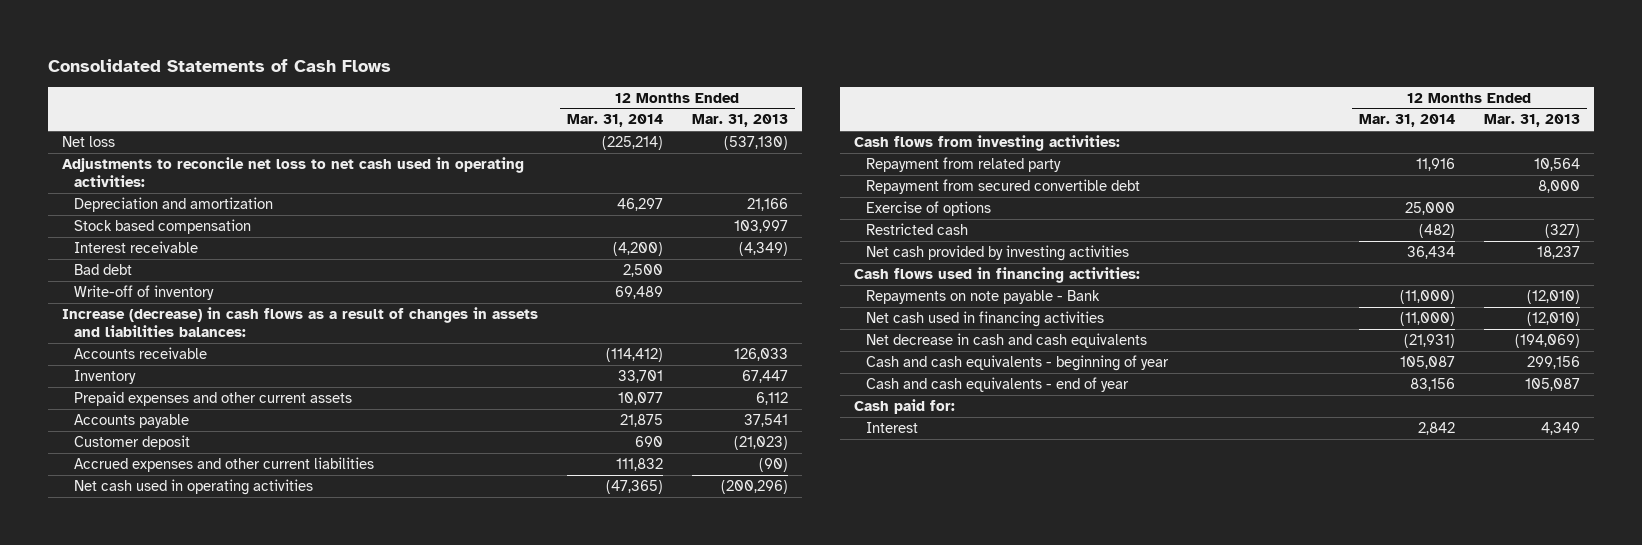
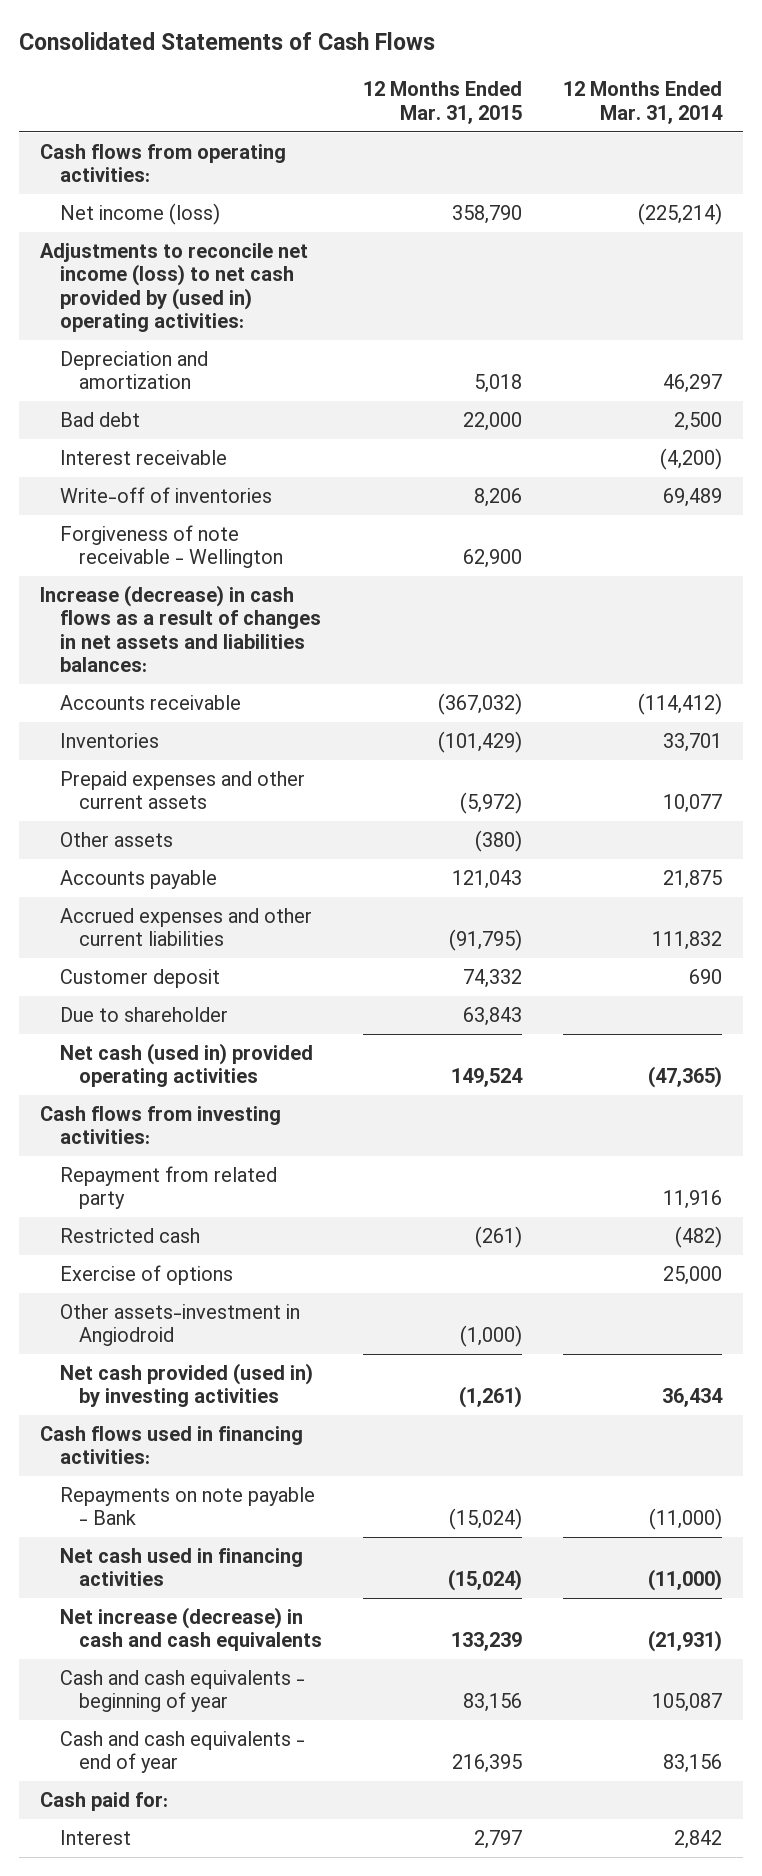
- | 12 Months Ended Mar. 31, 2014 | 12 Months Ended Mar. 31, 2013
+ | 12 Months Ended Mar. 31, 2015 | 12 Months Ended Mar. 31, 2014
- Net loss | (225,214) | (537,130)
- Adjustments to reconcile net loss to net cash used in operating activities:
+ Cash flows from operating activities:
+ Net income (loss) | 358,790 | (225,214)
+ Adjustments to reconcile net income (loss) to net cash provided by (used in) operating activities:
- Stock based compensation | | 103,997
- Write-off of inventory | 69,489 |
- Increase (decrease) in cash flows as a result of changes in assets and liabilities balances:
moved down: Interest receivable | | (4,200)
+ Write-off of inventories | 8,206 | 69,489
+ Forgiveness of note receivable - Wellington | 62,900 |
+ Increase (decrease) in cash flows as a result of changes in net assets and liabilities balances:
- Inventory | 33,701 | 67,447
+ Inventories | (101,429) | 33,701
+ Other assets | (380) |
- Net cash used in operating activities | (47,365) | (200,296)
moved down: Customer deposit | 74,332 | 690
+ Due to shareholder | 63,843 |
+ Net cash (used in) provided operating activities | 149,524 | (47,365)
- Repayment from secured convertible debt | | 8,000
- Net cash provided by investing activities | 36,434 | 18,237
moved down: Exercise of options | | 25,000
+ Other assets-investment in Angiodroid | (1,000) |
+ Net cash provided (used in) by investing activities | (1,261) | 36,434
- Net decrease in cash and cash equivalents | (21,931) | (194,069)
+ Net increase (decrease) in cash and cash equivalents | 133,239 | (21,931)

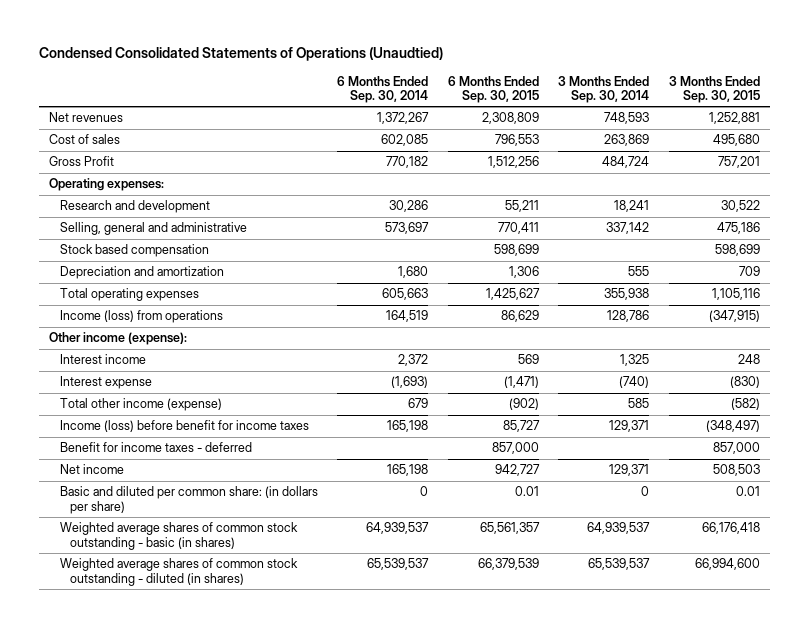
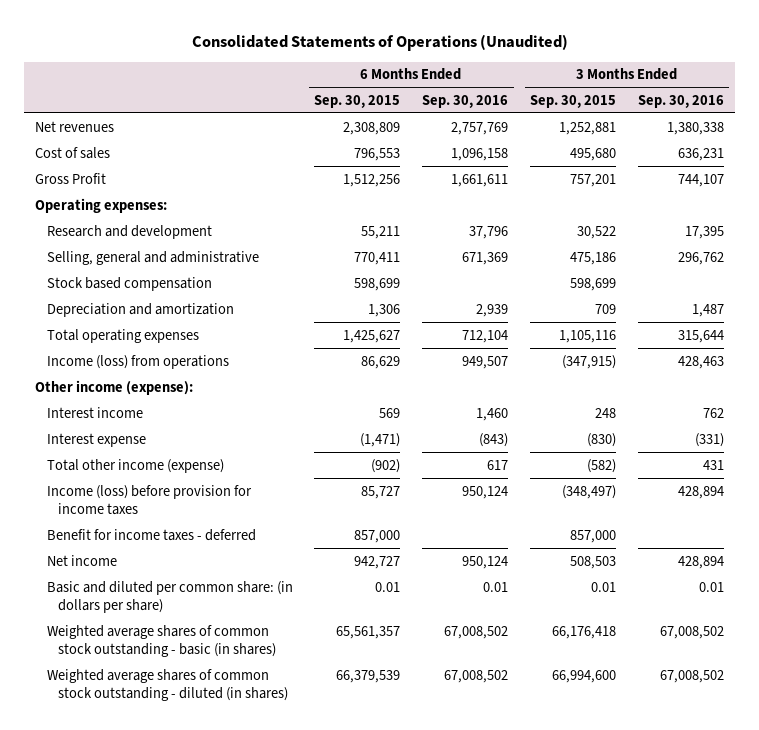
- Condensed Consolidated Statements of Operations (Unaudtied)
+ Consolidated Statements of Operations (Unaudited)
- | 6 Months Ended Sep. 30, 2014 | 6 Months Ended Sep. 30, 2015 | 3 Months Ended Sep. 30, 2014 | 3 Months Ended Sep. 30, 2015
+ | 6 Months Ended Sep. 30, 2015 | 6 Months Ended Sep. 30, 2016 | 3 Months Ended Sep. 30, 2015 | 3 Months Ended Sep. 30, 2016
- Income (loss) before benefit for income taxes | 165,198 | 85,727 | 129,371 | (348,497)
+ Income (loss) before provision for income taxes | 85,727 | 950,124 | (348,497) | 428,894

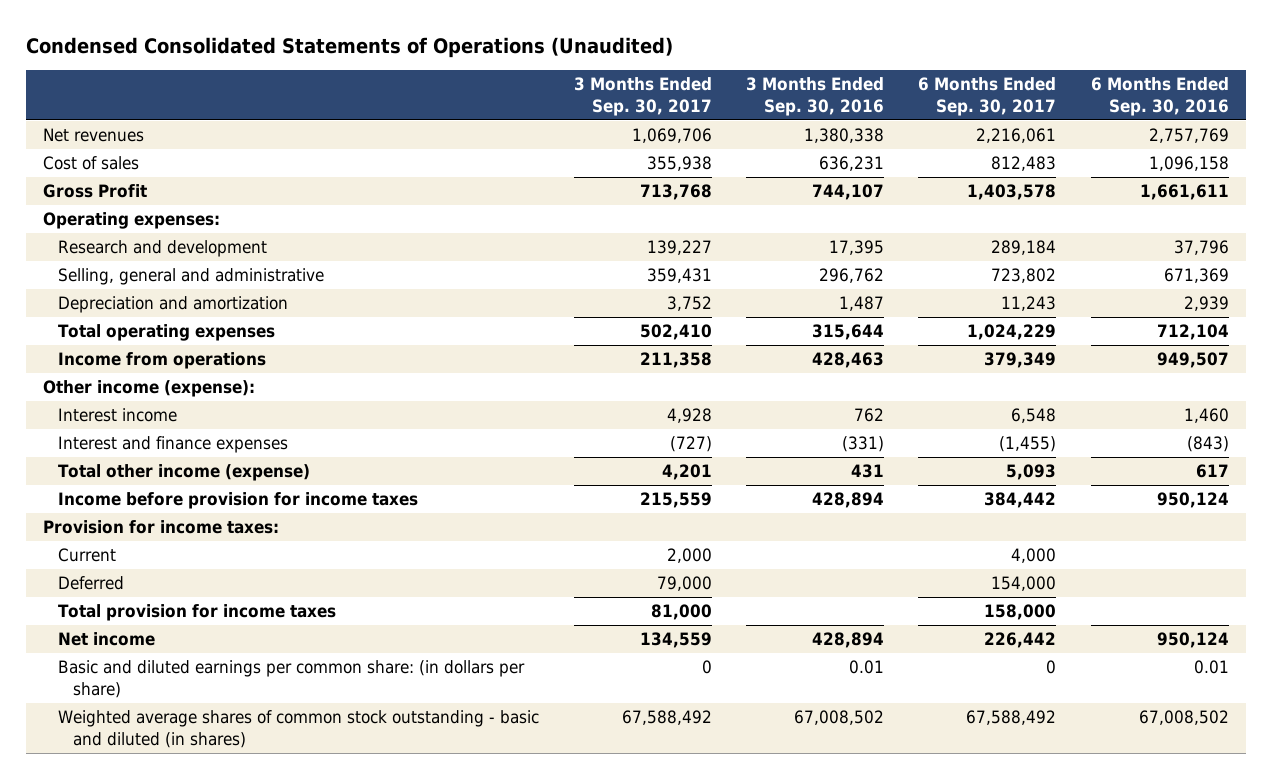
- Consolidated Statements of Operations (Unaudited)
+ Condensed Consolidated Statements of Operations (Unaudited)
- | 6 Months Ended Sep. 30, 2015 | 6 Months Ended Sep. 30, 2016 | 3 Months Ended Sep. 30, 2015 | 3 Months Ended Sep. 30, 2016
+ | 3 Months Ended Sep. 30, 2017 | 3 Months Ended Sep. 30, 2016 | 6 Months Ended Sep. 30, 2017 | 6 Months Ended Sep. 30, 2016
- Stock based compensation | 598,699 | | 598,699 |
- Income (loss) from operations | 86,629 | 949,507 | (347,915) | 428,463
+ Income from operations | 211,358 | 428,463 | 379,349 | 949,507
- Interest expense | (1,471) | (843) | (830) | (331)
+ Interest and finance expenses | (727) | (331) | (1,455) | (843)
- Income (loss) before provision for income taxes | 85,727 | 950,124 | (348,497) | 428,894
- Benefit for income taxes - deferred | 857,000 | | 857,000 |
+ Income before provision for income taxes | 215,559 | 428,894 | 384,442 | 950,124
+ Provision for income taxes:
+ Current | 2,000 | | 4,000 |
+ Deferred | 79,000 | | 154,000 |
+ Total provision for income taxes | 81,000 | | 158,000 |
- Basic and diluted per common share: (in dollars per share) | 0.01 | 0.01 | 0.01 | 0.01
- Weighted average shares of common stock outstanding - basic (in shares) | 65,561,357 | 67,008,502 | 66,176,418 | 67,008,502
- Weighted average shares of common stock outstanding - diluted (in shares) | 66,379,539 | 67,008,502 | 66,994,600 | 67,008,502
+ Basic and diluted earnings per common share: (in dollars per share) | 0 | 0.01 | 0 | 0.01
+ Weighted average shares of common stock outstanding - basic and diluted (in shares) | 67,588,492 | 67,008,502 | 67,588,492 | 67,008,502

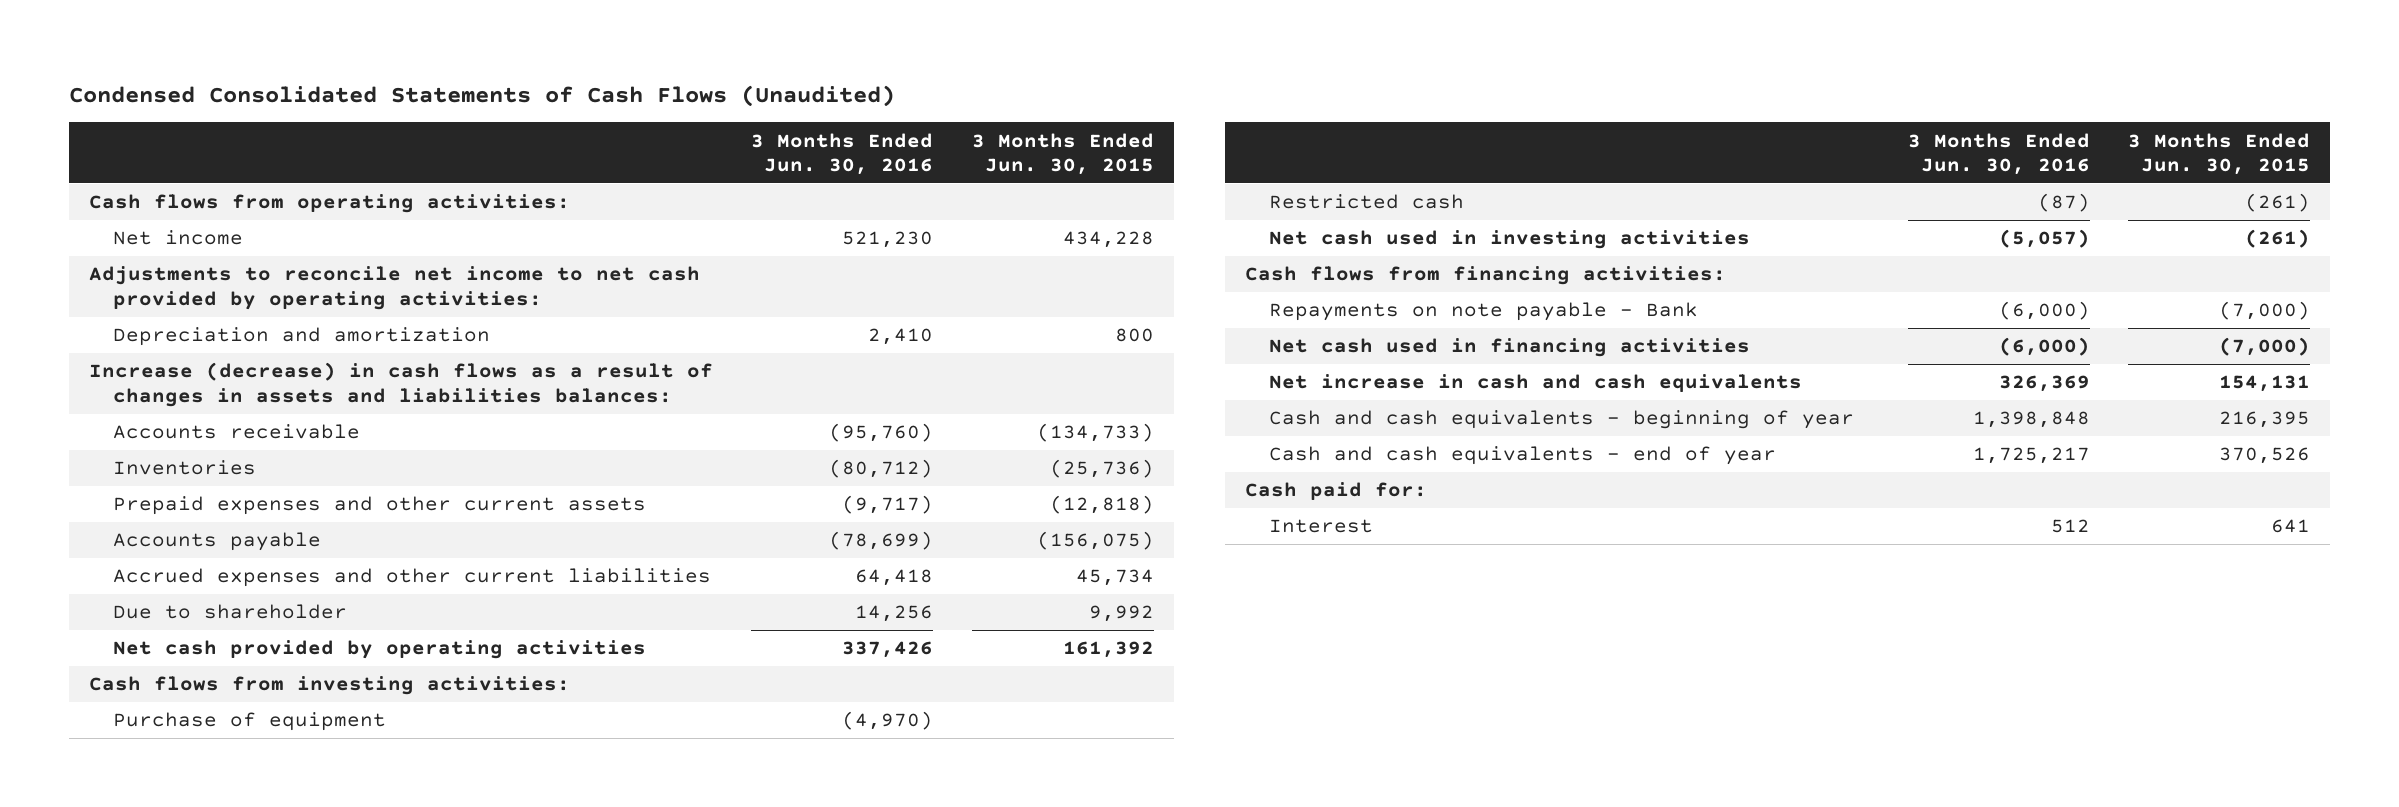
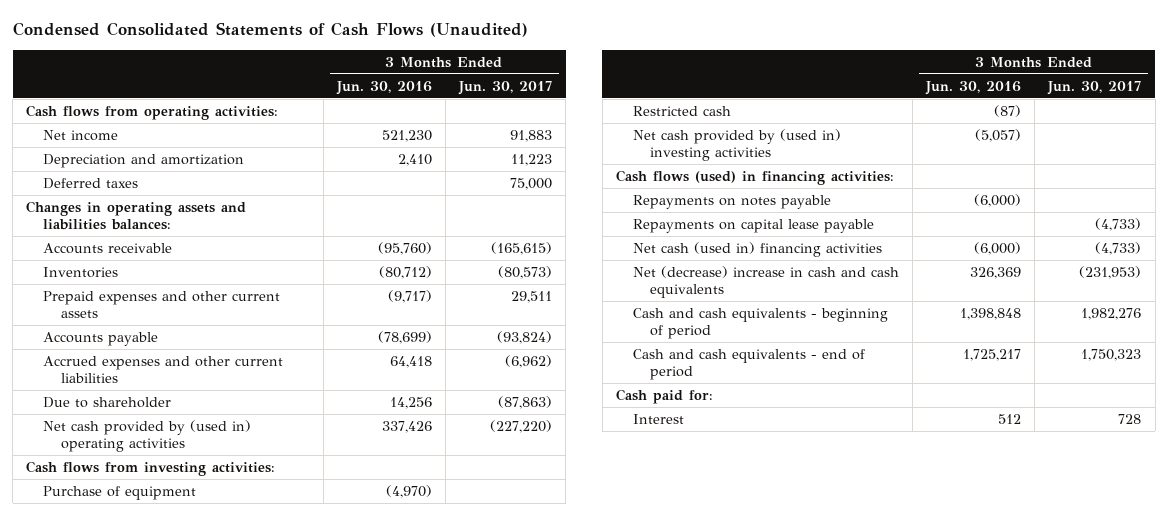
- | 3 Months Ended Jun. 30, 2016 | 3 Months Ended Jun. 30, 2015
+ | 3 Months Ended Jun. 30, 2016 | 3 Months Ended Jun. 30, 2017
- Adjustments to reconcile net income to net cash provided by operating activities:
- Increase (decrease) in cash flows as a result of changes in assets and liabilities balances:
+ Deferred taxes | | 75,000
+ Changes in operating assets and liabilities balances:
- Net cash provided by operating activities | 337,426 | 161,392
+ Net cash provided by (used in) operating activities | 337,426 | (227,220)
- Net cash used in investing activities | (5,057) | (261)
- Cash flows from financing activities:
- Repayments on note payable - Bank | (6,000) | (7,000)
- Net cash used in financing activities | (6,000) | (7,000)
- Net increase in cash and cash equivalents | 326,369 | 154,131
- Cash and cash equivalents - beginning of year | 1,398,848 | 216,395
- Cash and cash equivalents - end of year | 1,725,217 | 370,526
+ Net cash provided by (used in) investing activities | (5,057) |
+ Cash flows (used) in financing activities:
+ Repayments on notes payable | (6,000) |
+ Repayments on capital lease payable | | (4,733)
+ Net cash (used in) financing activities | (6,000) | (4,733)
+ Net (decrease) increase in cash and cash equivalents | 326,369 | (231,953)
+ Cash and cash equivalents - beginning of period | 1,398,848 | 1,982,276
+ Cash and cash equivalents - end of period | 1,725,217 | 1,750,323

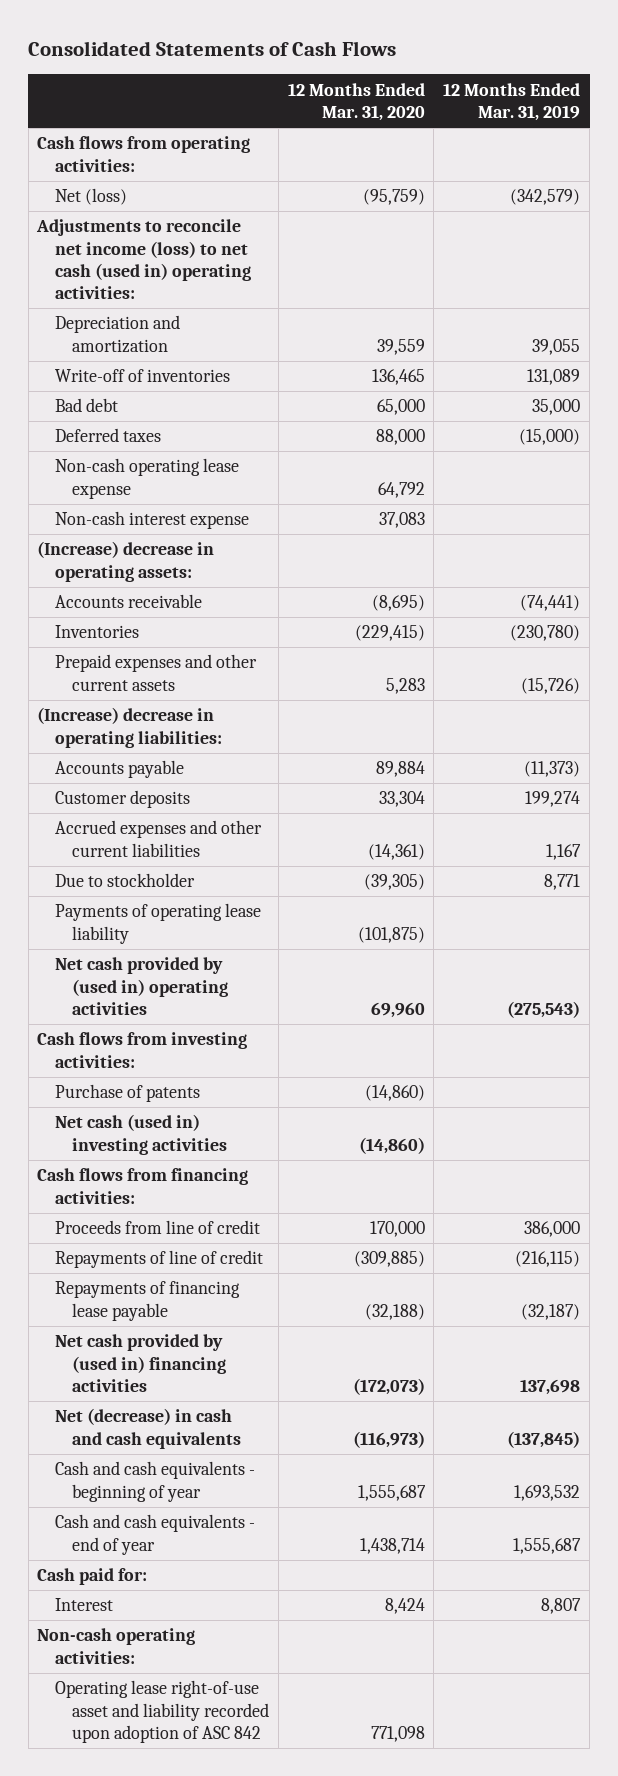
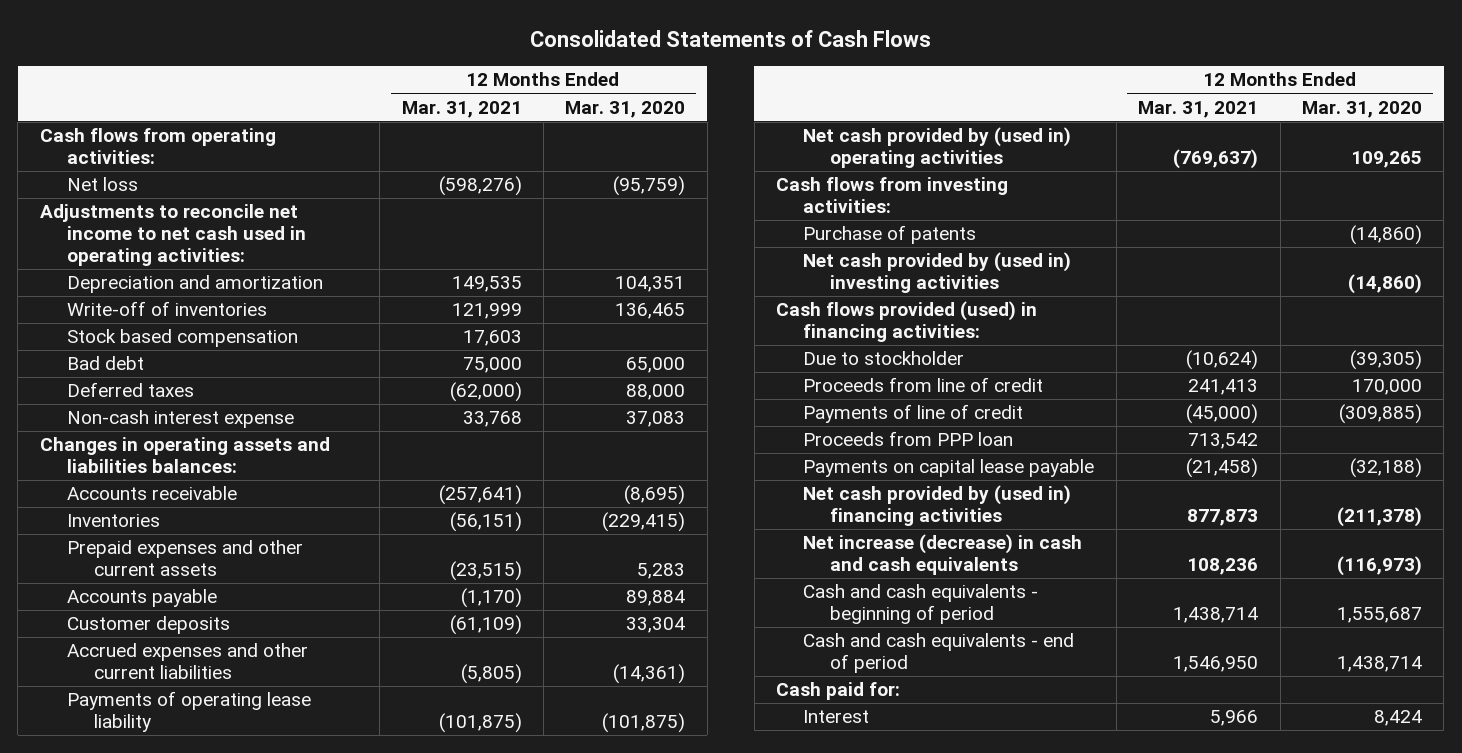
- | 12 Months Ended Mar. 31, 2020 | 12 Months Ended Mar. 31, 2019
+ | 12 Months Ended Mar. 31, 2021 | 12 Months Ended Mar. 31, 2020
- Net (loss) | (95,759) | (342,579)
- Adjustments to reconcile net income (loss) to net cash (used in) operating activities:
- Depreciation and amortization | 39,559 | 39,055
+ Net loss | (598,276) | (95,759)
+ Adjustments to reconcile net income to net cash used in operating activities:
+ Depreciation and amortization | 149,535 | 104,351
+ Stock based compensation | 17,603 |
- Non-cash operating lease expense | 64,792 |
- (Increase) decrease in operating assets:
+ Changes in operating assets and liabilities balances:
- (Increase) decrease in operating liabilities:
- Net cash provided by (used in) operating activities | 69,960 | (275,543)
+ Net cash provided by (used in) operating activities | (769,637) | 109,265
- Net cash (used in) investing activities | (14,860) |
- Cash flows from financing activities:
+ Net cash provided by (used in) investing activities | | (14,860)
+ Cash flows provided (used) in financing activities:
moved down: Due to stockholder | (10,624) | (39,305)
- Repayments of line of credit | (309,885) | (216,115)
- Repayments of financing lease payable | (32,188) | (32,187)
- Net cash provided by (used in) financing activities | (172,073) | 137,698
- Net (decrease) in cash and cash equivalents | (116,973) | (137,845)
- Cash and cash equivalents - beginning of year | 1,555,687 | 1,693,532
- Cash and cash equivalents - end of year | 1,438,714 | 1,555,687
+ Payments of line of credit | (45,000) | (309,885)
+ Proceeds from PPP loan | 713,542 |
+ Payments on capital lease payable | (21,458) | (32,188)
+ Net cash provided by (used in) financing activities | 877,873 | (211,378)
+ Net increase (decrease) in cash and cash equivalents | 108,236 | (116,973)
+ Cash and cash equivalents - beginning of period | 1,438,714 | 1,555,687
+ Cash and cash equivalents - end of period | 1,546,950 | 1,438,714
- Non-cash operating activities:
- Operating lease right-of-use asset and liability recorded upon adoption of ASC 842 | 771,098 |

